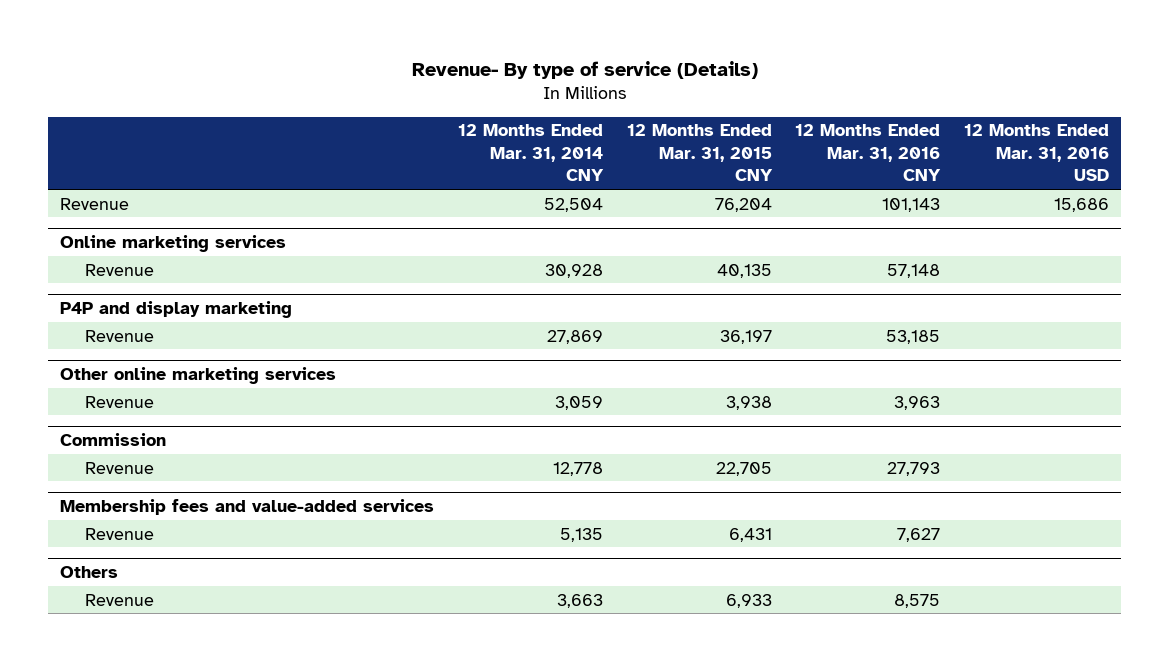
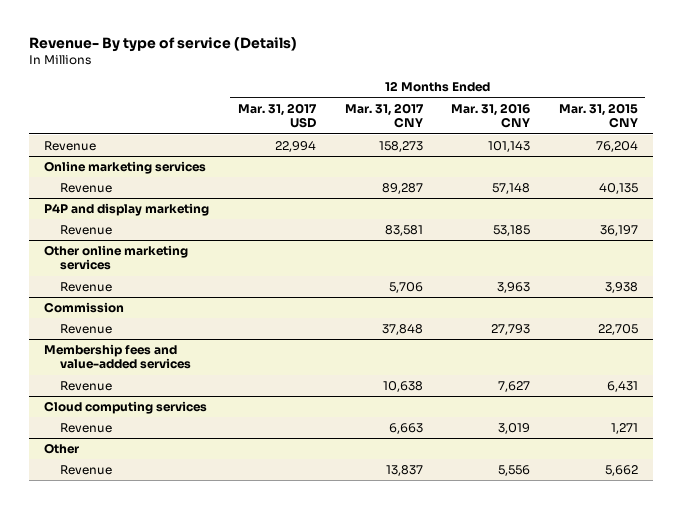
- | 12 Months Ended Mar. 31, 2014 CNY | 12 Months Ended Mar. 31, 2015 CNY | 12 Months Ended Mar. 31, 2016 CNY | 12 Months Ended Mar. 31, 2016 USD
+ | 12 Months Ended Mar. 31, 2017 USD | 12 Months Ended Mar. 31, 2017 CNY | 12 Months Ended Mar. 31, 2016 CNY | 12 Months Ended Mar. 31, 2015 CNY
- Others
- Revenue | 3,663 | 6,933 | 8,575 |
+ Cloud computing services
+ Revenue | | 6,663 | 3,019 | 1,271
+ Other
+ Revenue | | 13,837 | 5,556 | 5,662

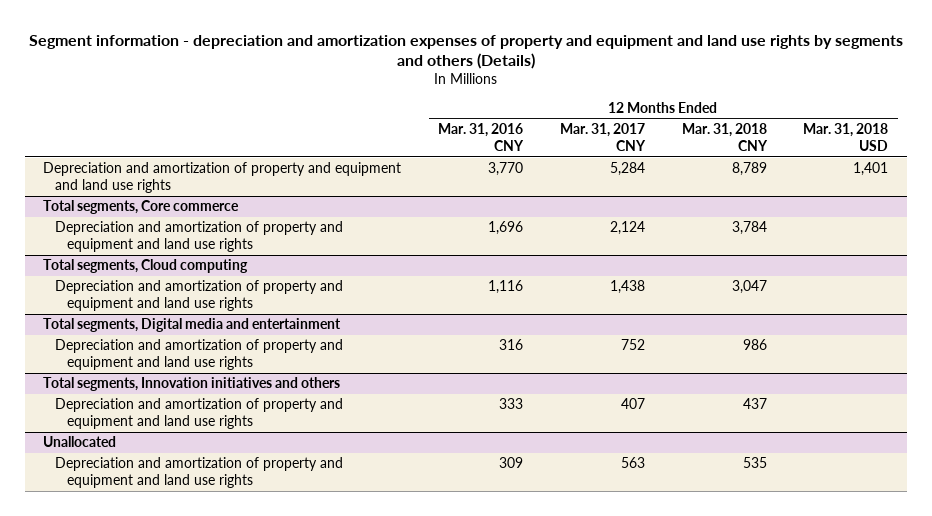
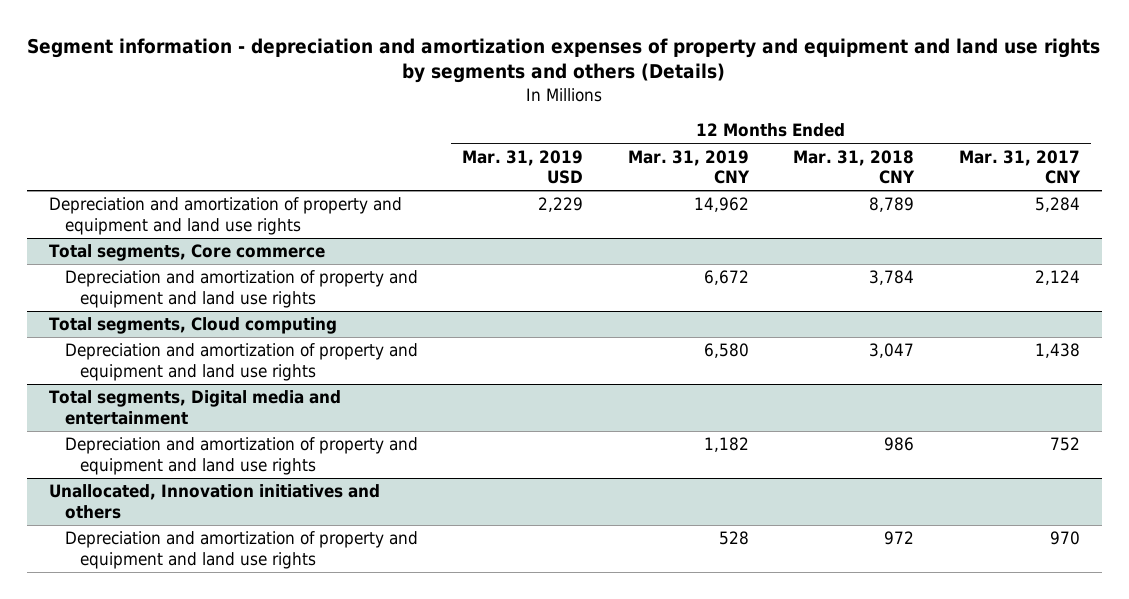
- | 12 Months Ended Mar. 31, 2016 CNY | 12 Months Ended Mar. 31, 2017 CNY | 12 Months Ended Mar. 31, 2018 CNY | 12 Months Ended Mar. 31, 2018 USD
+ | 12 Months Ended Mar. 31, 2019 USD | 12 Months Ended Mar. 31, 2019 CNY | 12 Months Ended Mar. 31, 2018 CNY | 12 Months Ended Mar. 31, 2017 CNY
- Total segments, Innovation initiatives and others
- Depreciation and amortization of property and equipment and land use rights | 333 | 407 | 437 |
- Unallocated
- Depreciation and amortization of property and equipment and land use rights | 309 | 563 | 535 |
+ Unallocated, Innovation initiatives and others
+ Depreciation and amortization of property and equipment and land use rights | | 528 | 972 | 970

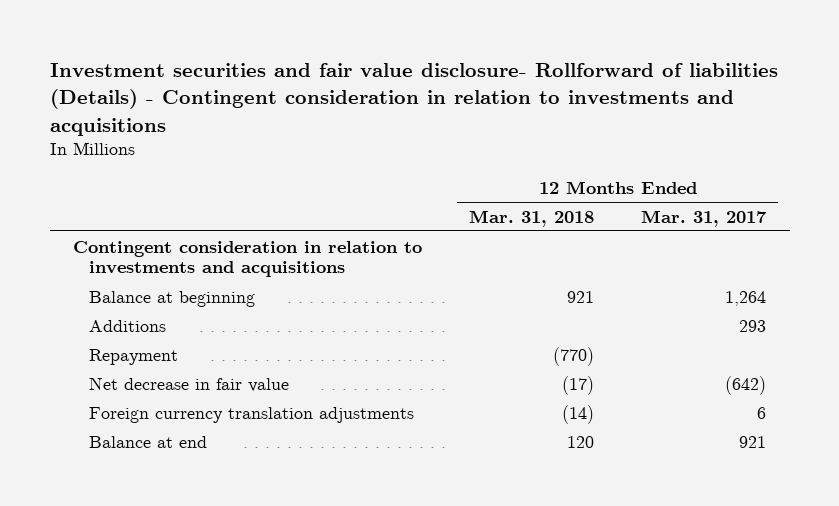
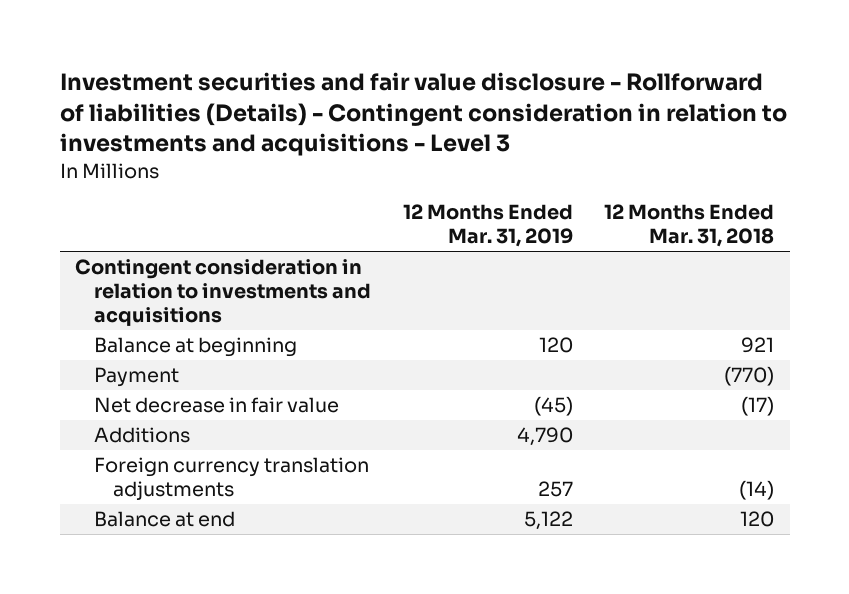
- Investment securities and fair value disclosure- Rollforward of liabilities (Details) - Contingent consideration in relation to investments and acquisitions
+ Investment securities and fair value disclosure - Rollforward of liabilities (Details) - Contingent consideration in relation to investments and acquisitions - Level 3
- | 12 Months Ended Mar. 31, 2018 | 12 Months Ended Mar. 31, 2017
+ | 12 Months Ended Mar. 31, 2019 | 12 Months Ended Mar. 31, 2018
- Repayment | (770) |
+ Payment | | (770)
moved down: Additions | 4,790 |

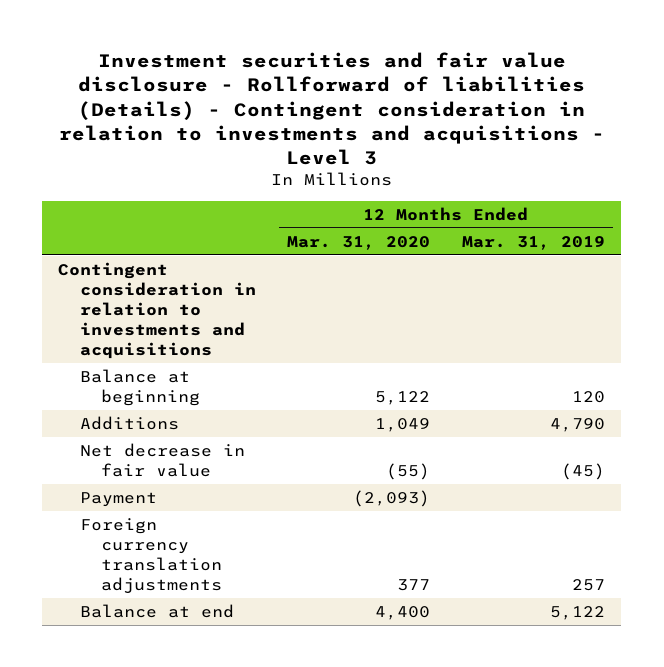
- | 12 Months Ended Mar. 31, 2019 | 12 Months Ended Mar. 31, 2018
+ | 12 Months Ended Mar. 31, 2020 | 12 Months Ended Mar. 31, 2019
moved down: Net decrease in fair value | (55) | (45)
moved down: Payment | (2,093) |

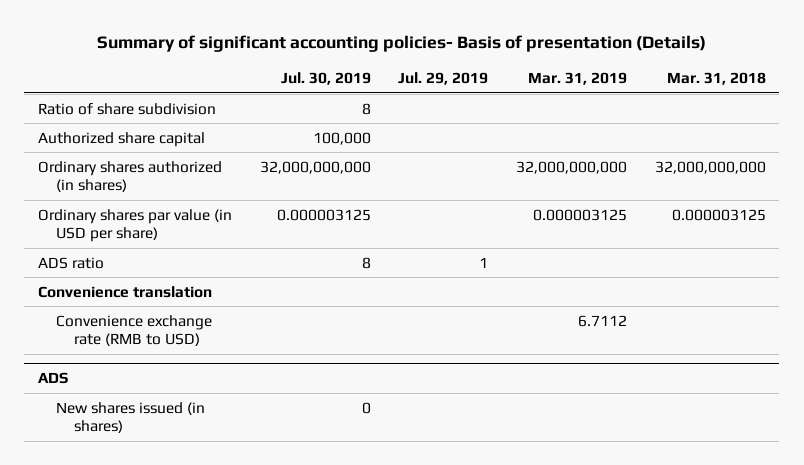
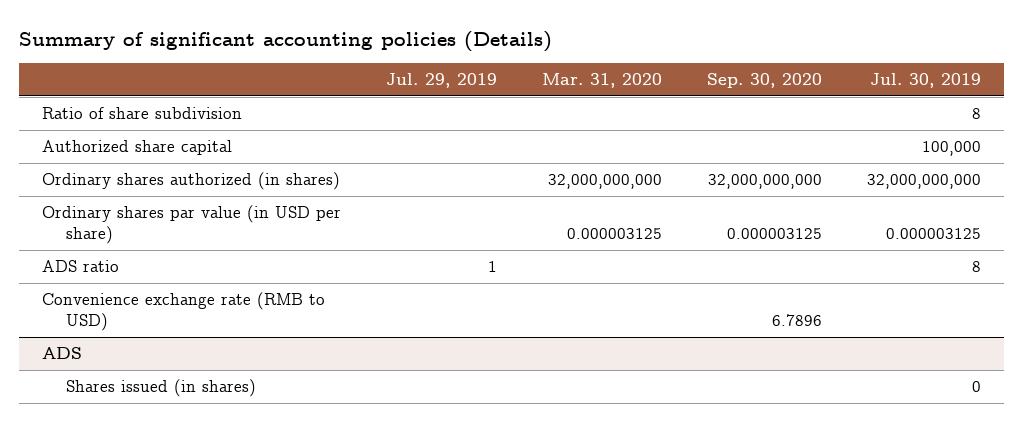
- Summary of significant accounting policies- Basis of presentation (Details)
+ Summary of significant accounting policies (Details)
- | Jul. 30, 2019 | Jul. 29, 2019 | Mar. 31, 2019 | Mar. 31, 2018
+ | Jul. 29, 2019 | Mar. 31, 2020 | Sep. 30, 2020 | Jul. 30, 2019
- Convenience translation
@ ADS
- New shares issued (in shares) | 0 | | |
+ Shares issued (in shares) | | | | 0

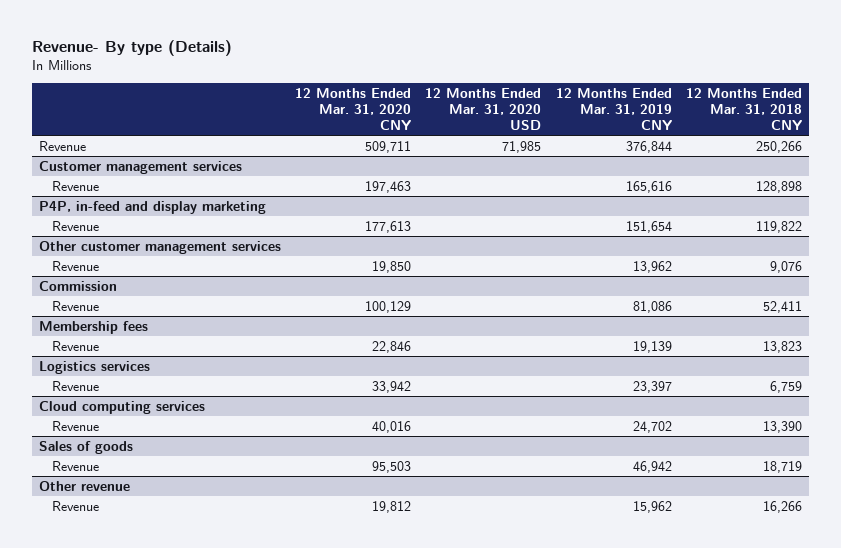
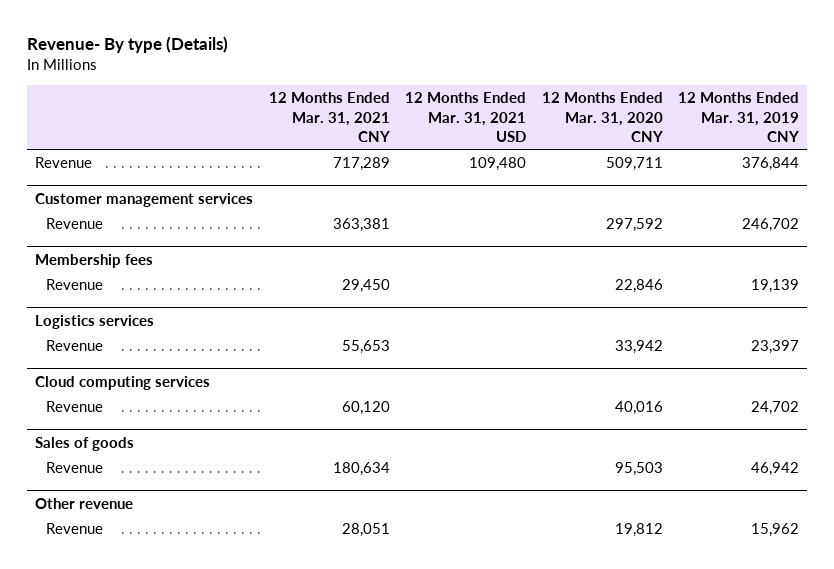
- | 12 Months Ended Mar. 31, 2020 CNY | 12 Months Ended Mar. 31, 2020 USD | 12 Months Ended Mar. 31, 2019 CNY | 12 Months Ended Mar. 31, 2018 CNY
+ | 12 Months Ended Mar. 31, 2021 CNY | 12 Months Ended Mar. 31, 2021 USD | 12 Months Ended Mar. 31, 2020 CNY | 12 Months Ended Mar. 31, 2019 CNY
@ Customer management services
- Revenue | 197,463 | | 165,616 | 128,898
- P4P, in-feed and display marketing
- Revenue | 177,613 | | 151,654 | 119,822
- Other customer management services
- Revenue | 19,850 | | 13,962 | 9,076
- Commission
- Revenue | 100,129 | | 81,086 | 52,411
@ Customer management services
+ Revenue | 363,381 | | 297,592 | 246,702

